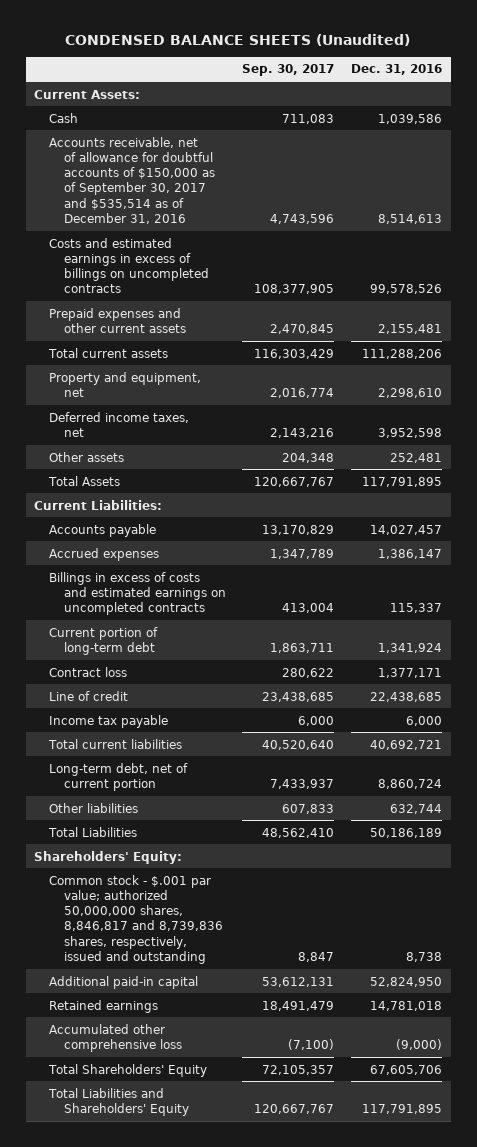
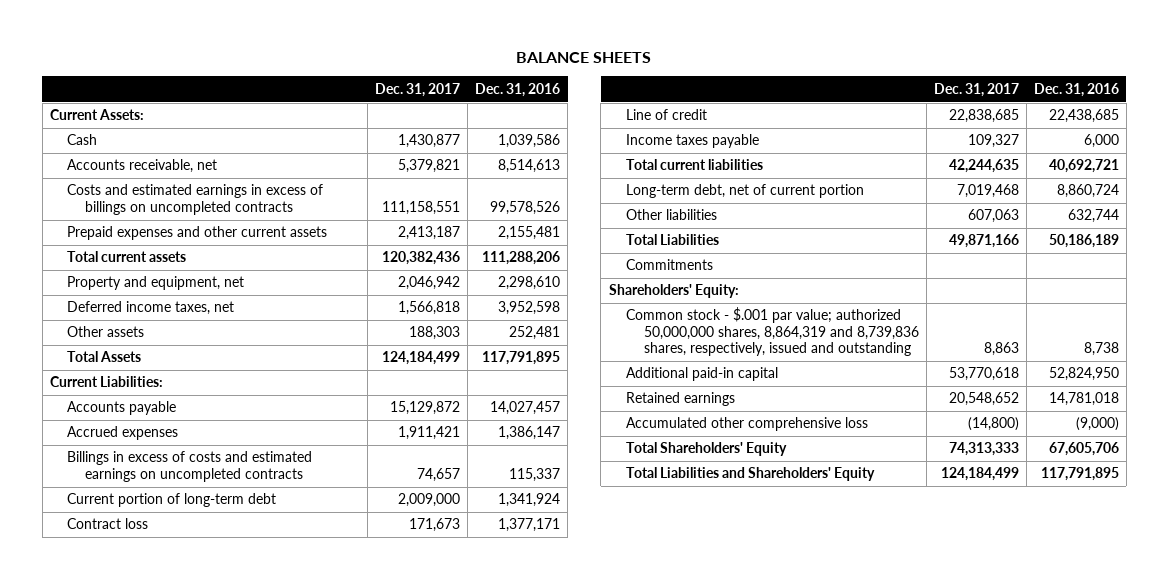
- CONDENSED BALANCE SHEETS (Unaudited)
+ BALANCE SHEETS
- | Sep. 30, 2017 | Dec. 31, 2016
+ | Dec. 31, 2017 | Dec. 31, 2016
- Accounts receivable, net of allowance for doubtful accounts of $150,000 as of September 30, 2017 and $535,514 as of December 31, 2016 | 4,743,596 | 8,514,613
+ Accounts receivable, net | 5,379,821 | 8,514,613
- Income tax payable | 6,000 | 6,000
+ Income taxes payable | 109,327 | 6,000
+ Commitments
- Common stock - $.001 par value; authorized 50,000,000 shares, 8,846,817 and 8,739,836 shares, respectively, issued and outstanding | 8,847 | 8,738
+ Common stock - $.001 par value; authorized 50,000,000 shares, 8,864,319 and 8,739,836 shares, respectively, issued and outstanding | 8,863 | 8,738

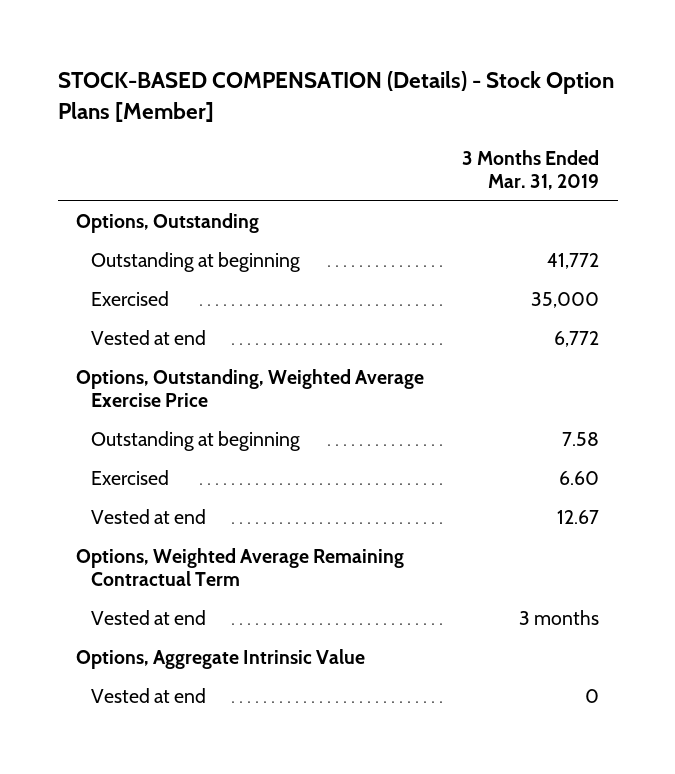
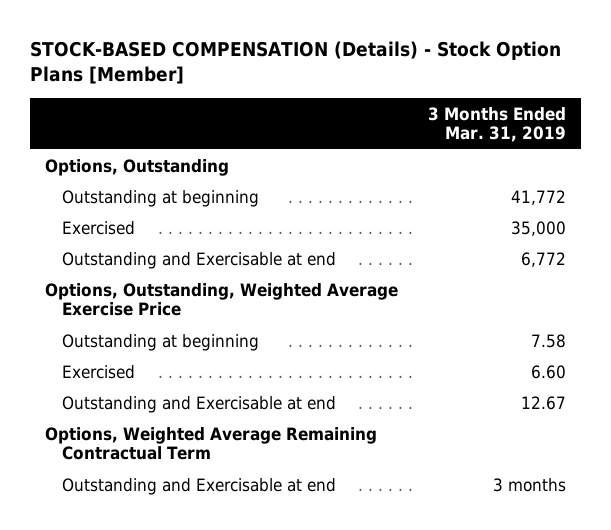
- Vested at end | 6,772
+ Outstanding and Exercisable at end | 6,772
- Vested at end | 12.67
+ Outstanding and Exercisable at end | 12.67
- Vested at end | 3 months
- Options, Aggregate Intrinsic Value
- Vested at end | 0
+ Outstanding and Exercisable at end | 3 months

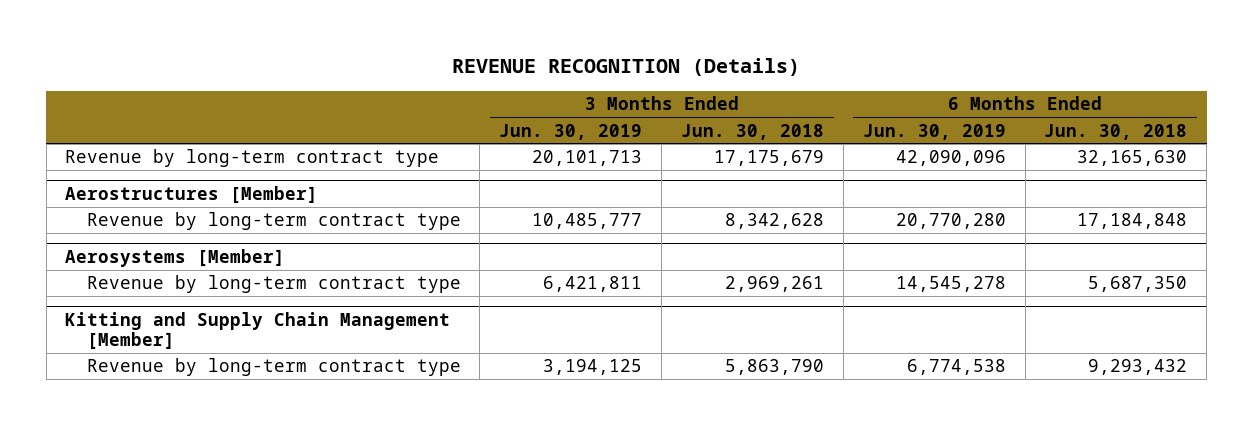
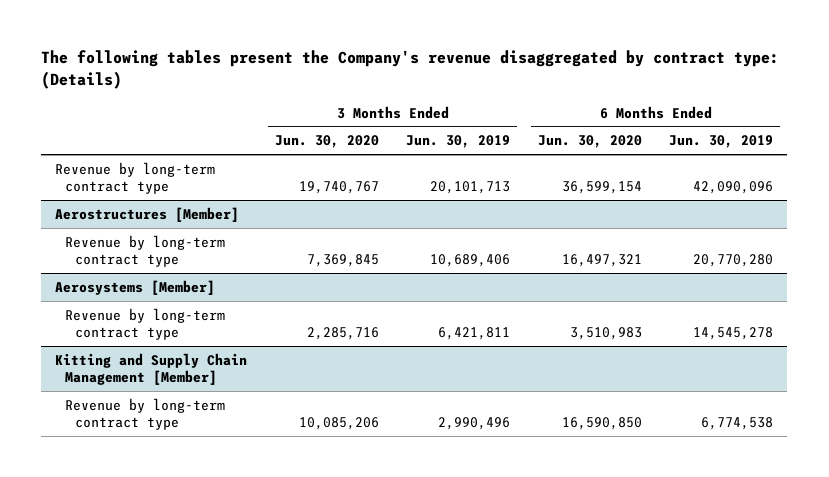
- REVENUE RECOGNITION (Details)
+ The following tables present the Company's revenue disaggregated by contract type: (Details)
- | 3 Months Ended Jun. 30, 2019 | 3 Months Ended Jun. 30, 2018 | 6 Months Ended Jun. 30, 2019 | 6 Months Ended Jun. 30, 2018
+ | 3 Months Ended Jun. 30, 2020 | 3 Months Ended Jun. 30, 2019 | 6 Months Ended Jun. 30, 2020 | 6 Months Ended Jun. 30, 2019
@ Aerostructures [Member]
- Revenue by long-term contract type | 10,485,777 | 8,342,628 | 20,770,280 | 17,184,848
+ Revenue by long-term contract type | 7,369,845 | 10,689,406 | 16,497,321 | 20,770,280
@ Kitting and Supply Chain Management [Member]
- Revenue by long-term contract type | 3,194,125 | 5,863,790 | 6,774,538 | 9,293,432
+ Revenue by long-term contract type | 10,085,206 | 2,990,496 | 16,590,850 | 6,774,538

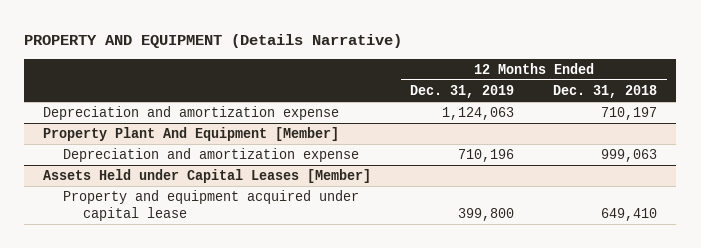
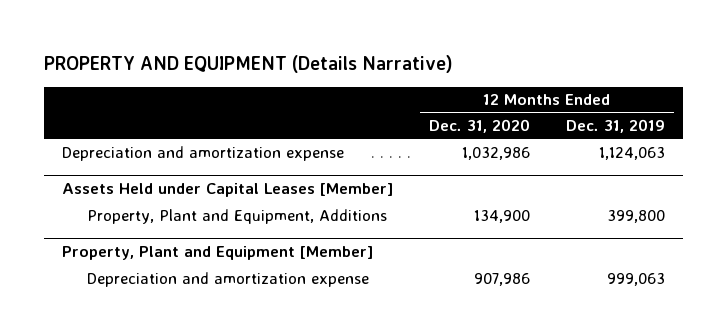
- | 12 Months Ended Dec. 31, 2019 | 12 Months Ended Dec. 31, 2018
+ | 12 Months Ended Dec. 31, 2020 | 12 Months Ended Dec. 31, 2019
- Property Plant And Equipment [Member]
- Depreciation and amortization expense | 710,196 | 999,063
@ Assets Held under Capital Leases [Member]
- Property and equipment acquired under capital lease | 399,800 | 649,410
+ Property, Plant and Equipment, Additions | 134,900 | 399,800
+ Property, Plant and Equipment [Member]
+ Depreciation and amortization expense | 907,986 | 999,063

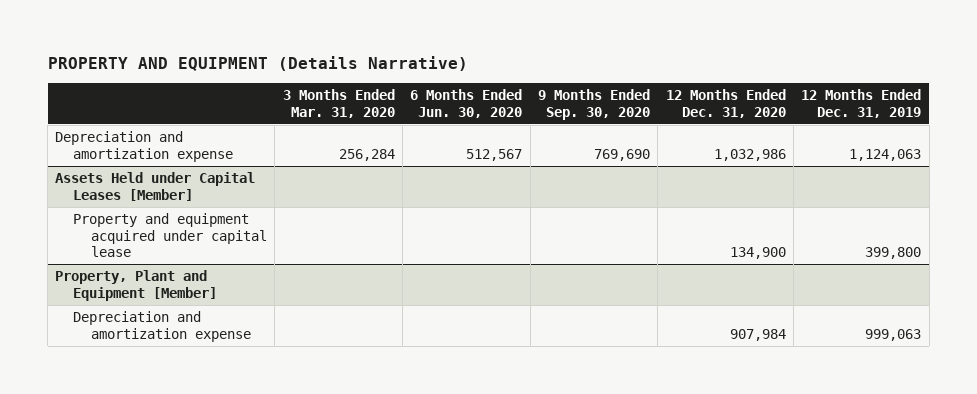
- | 12 Months Ended Dec. 31, 2020 | 12 Months Ended Dec. 31, 2019
+ | 3 Months Ended Mar. 31, 2020 | 6 Months Ended Jun. 30, 2020 | 9 Months Ended Sep. 30, 2020 | 12 Months Ended Dec. 31, 2020 | 12 Months Ended Dec. 31, 2019
@ Assets Held under Capital Leases [Member]
- Property, Plant and Equipment, Additions | 134,900 | 399,800
+ Property and equipment acquired under capital lease | | | | 134,900 | 399,800
@ Property, Plant and Equipment [Member]
- Depreciation and amortization expense | 907,986 | 999,063
+ Depreciation and amortization expense | | | | 907,984 | 999,063

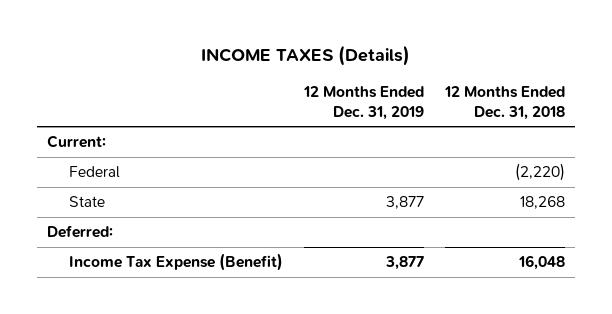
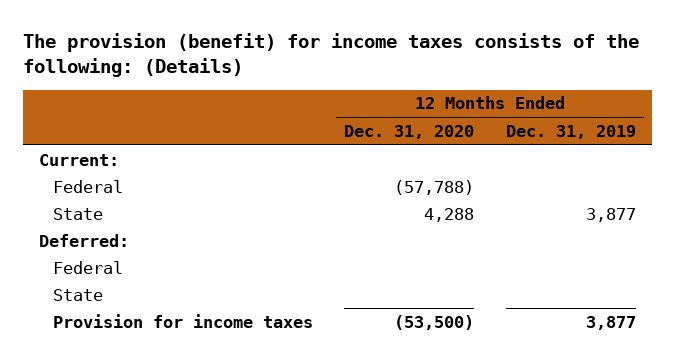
- INCOME TAXES (Details)
+ The provision (benefit) for income taxes consists of the following: (Details)
- | 12 Months Ended Dec. 31, 2019 | 12 Months Ended Dec. 31, 2018
+ | 12 Months Ended Dec. 31, 2020 | 12 Months Ended Dec. 31, 2019
- Income Tax Expense (Benefit) | 3,877 | 16,048
+ Federal
+ State
+ Provision for income taxes | (53,500) | 3,877

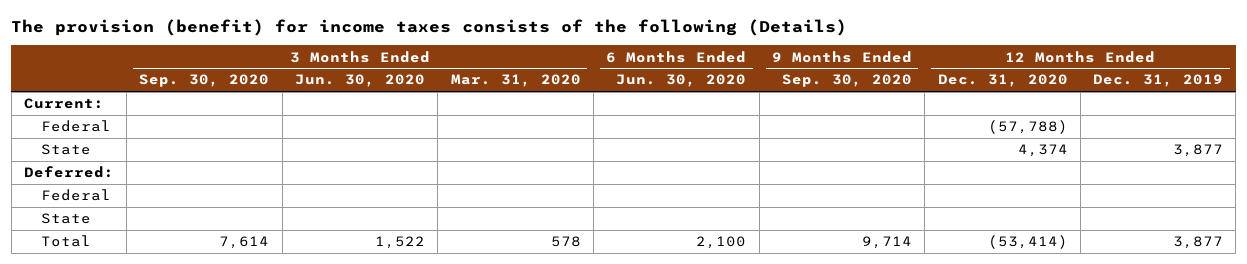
- The provision (benefit) for income taxes consists of the following: (Details)
+ The provision (benefit) for income taxes consists of the following (Details)
- | 12 Months Ended Dec. 31, 2020 | 12 Months Ended Dec. 31, 2019
+ | 3 Months Ended Sep. 30, 2020 | 3 Months Ended Jun. 30, 2020 | 3 Months Ended Mar. 31, 2020 | 6 Months Ended Jun. 30, 2020 | 9 Months Ended Sep. 30, 2020 | 12 Months Ended Dec. 31, 2020 | 12 Months Ended Dec. 31, 2019
- State | 4,288 | 3,877
+ State | | | | | | 4,374 | 3,877
- Provision for income taxes | (53,500) | 3,877
+ Total | 7,614 | 1,522 | 578 | 2,100 | 9,714 | (53,414) | 3,877

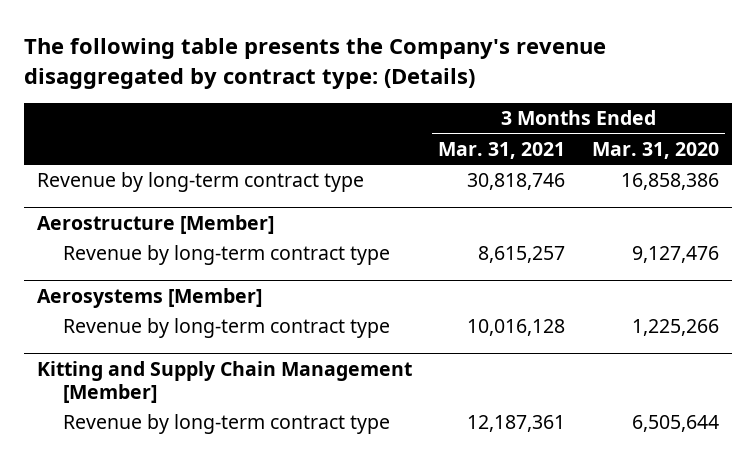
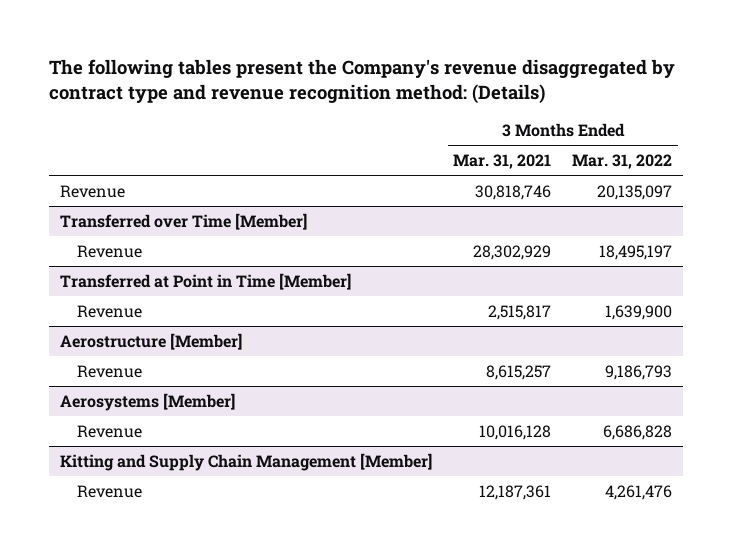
- The following table presents the Company's revenue disaggregated by contract type: (Details)
+ The following tables present the Company's revenue disaggregated by contract type and revenue recognition method: (Details)
- | 3 Months Ended Mar. 31, 2021 | 3 Months Ended Mar. 31, 2020
+ | 3 Months Ended Mar. 31, 2021 | 3 Months Ended Mar. 31, 2022
- Revenue by long-term contract type | 30,818,746 | 16,858,386
+ Revenue | 30,818,746 | 20,135,097
+ Transferred over Time [Member]
+ Revenue | 28,302,929 | 18,495,197
+ Transferred at Point in Time [Member]
+ Revenue | 2,515,817 | 1,639,900
@ Aerostructure [Member]
- Revenue by long-term contract type | 8,615,257 | 9,127,476
+ Revenue | 8,615,257 | 9,186,793
@ Aerosystems [Member]
- Revenue by long-term contract type | 10,016,128 | 1,225,266
+ Revenue | 10,016,128 | 6,686,828
@ Kitting and Supply Chain Management [Member]
- Revenue by long-term contract type | 12,187,361 | 6,505,644
+ Revenue | 12,187,361 | 4,261,476

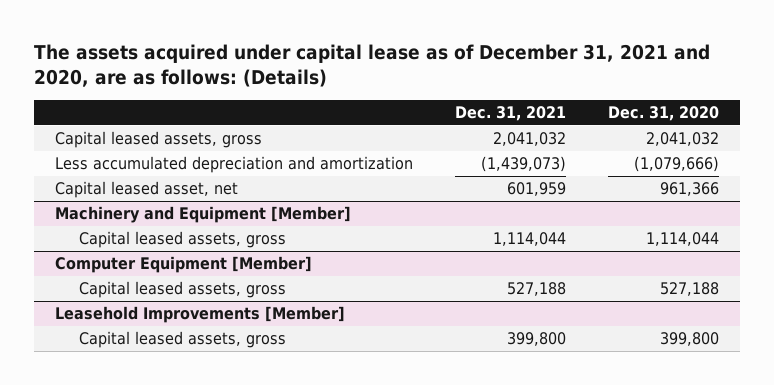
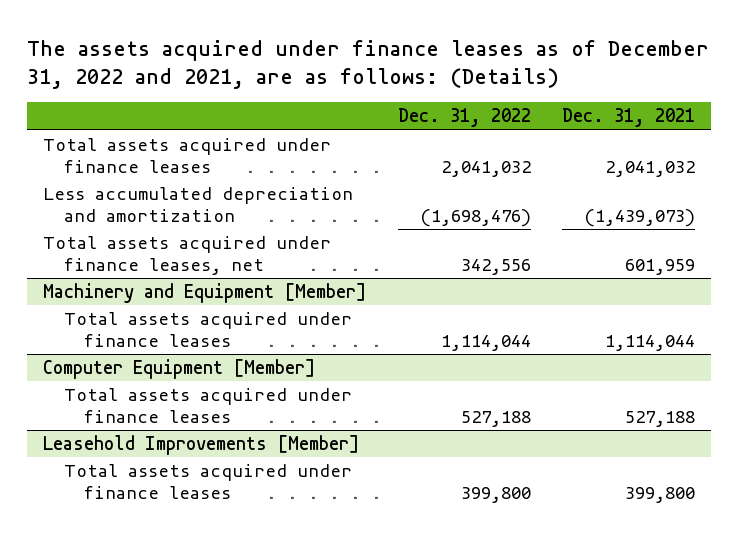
- The assets acquired under capital lease as of December 31, 2021 and 2020, are as follows: (Details)
+ The assets acquired under finance leases as of December 31, 2022 and 2021, are as follows: (Details)
- | Dec. 31, 2021 | Dec. 31, 2020
+ | Dec. 31, 2022 | Dec. 31, 2021
- Capital leased assets, gross | 2,041,032 | 2,041,032
+ Total assets acquired under finance leases | 2,041,032 | 2,041,032
- Capital leased asset, net | 601,959 | 961,366
+ Total assets acquired under finance leases, net | 342,556 | 601,959
@ Machinery and Equipment [Member]
- Capital leased assets, gross | 1,114,044 | 1,114,044
+ Total assets acquired under finance leases | 1,114,044 | 1,114,044
@ Computer Equipment [Member]
- Capital leased assets, gross | 527,188 | 527,188
+ Total assets acquired under finance leases | 527,188 | 527,188
@ Leasehold Improvements [Member]
- Capital leased assets, gross | 399,800 | 399,800
+ Total assets acquired under finance leases | 399,800 | 399,800

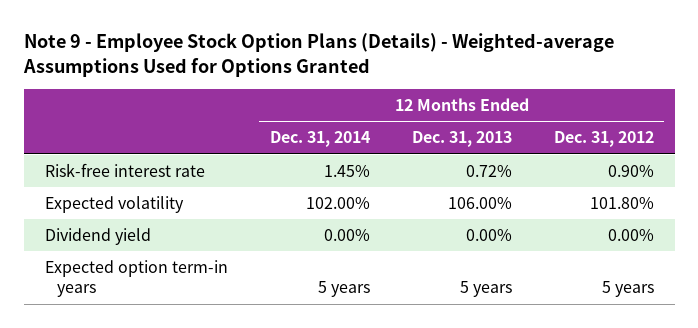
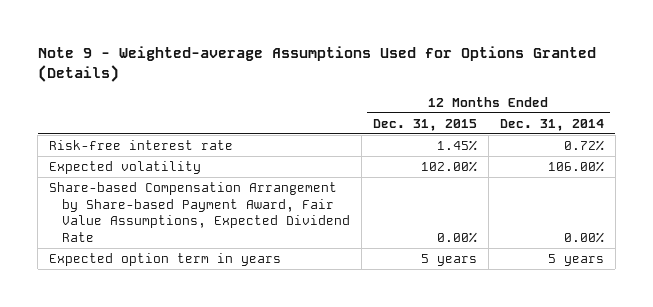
- Note 9 - Employee Stock Option Plans (Details) - Weighted-average Assumptions Used for Options Granted
+ Note 9 - Weighted-average Assumptions Used for Options Granted (Details)
- | 12 Months Ended Dec. 31, 2014 | 12 Months Ended Dec. 31, 2013 | 12 Months Ended Dec. 31, 2012
+ | 12 Months Ended Dec. 31, 2015 | 12 Months Ended Dec. 31, 2014
- Risk-free interest rate | 1.45% | 0.72% | 0.90%
- Expected volatility | 102.00% | 106.00% | 101.80%
- Dividend yield | 0.00% | 0.00% | 0.00%
- Expected option term-in years | 5 years | 5 years | 5 years
+ Risk-free interest rate | 1.45% | 0.72%
+ Expected volatility | 102.00% | 106.00%
+ Share-based Compensation Arrangement by Share-based Payment Award, Fair Value Assumptions, Expected Dividend Rate | 0.00% | 0.00%
+ Expected option term in years | 5 years | 5 years

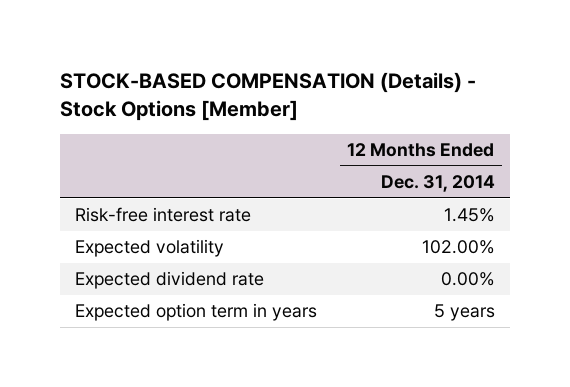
- Note 9 - Weighted-average Assumptions Used for Options Granted (Details)
+ STOCK-BASED COMPENSATION (Details) - Stock Options [Member]
- | 12 Months Ended Dec. 31, 2015 | 12 Months Ended Dec. 31, 2014
+ | 12 Months Ended Dec. 31, 2014
- Risk-free interest rate | 1.45% | 0.72%
- Expected volatility | 102.00% | 106.00%
- Share-based Compensation Arrangement by Share-based Payment Award, Fair Value Assumptions, Expected Dividend Rate | 0.00% | 0.00%
+ Risk-free interest rate | 1.45%
+ Expected volatility | 102.00%
+ Expected dividend rate | 0.00%

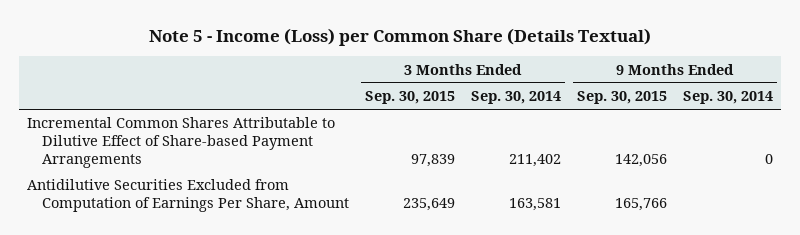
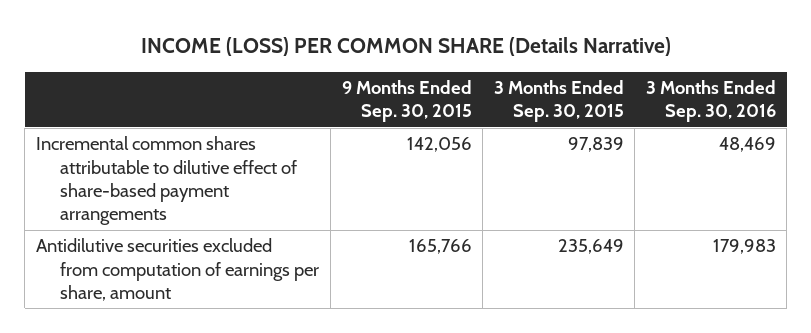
- Note 5 - Income (Loss) per Common Share (Details Textual)
+ INCOME (LOSS) PER COMMON SHARE (Details Narrative)
- | 3 Months Ended Sep. 30, 2015 | 3 Months Ended Sep. 30, 2014 | 9 Months Ended Sep. 30, 2015 | 9 Months Ended Sep. 30, 2014
+ | 9 Months Ended Sep. 30, 2015 | 3 Months Ended Sep. 30, 2015 | 3 Months Ended Sep. 30, 2016
- Incremental Common Shares Attributable to Dilutive Effect of Share-based Payment Arrangements | 97,839 | 211,402 | 142,056 | 0
- Antidilutive Securities Excluded from Computation of Earnings Per Share, Amount | 235,649 | 163,581 | 165,766 |
+ Incremental common shares attributable to dilutive effect of share-based payment arrangements | 142,056 | 97,839 | 48,469
+ Antidilutive securities excluded from computation of earnings per share, amount | 165,766 | 235,649 | 179,983

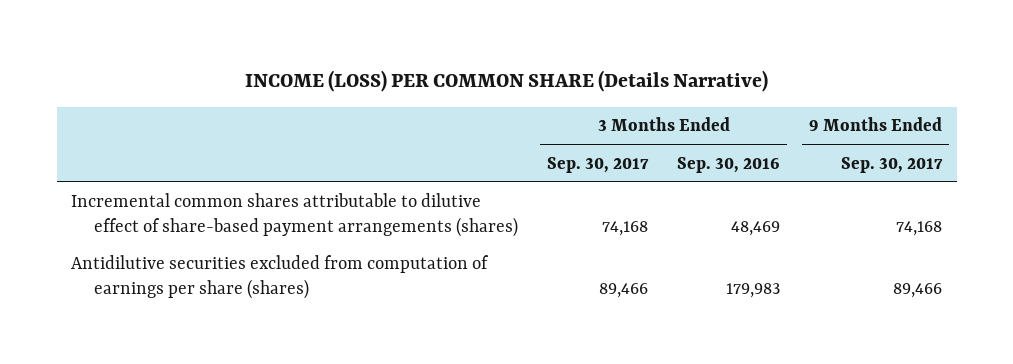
- | 9 Months Ended Sep. 30, 2015 | 3 Months Ended Sep. 30, 2015 | 3 Months Ended Sep. 30, 2016
+ | 3 Months Ended Sep. 30, 2017 | 3 Months Ended Sep. 30, 2016 | 9 Months Ended Sep. 30, 2017
- Incremental common shares attributable to dilutive effect of share-based payment arrangements | 142,056 | 97,839 | 48,469
- Antidilutive securities excluded from computation of earnings per share, amount | 165,766 | 235,649 | 179,983
+ Incremental common shares attributable to dilutive effect of share-based payment arrangements (shares) | 74,168 | 48,469 | 74,168
+ Antidilutive securities excluded from computation of earnings per share (shares) | 89,466 | 179,983 | 89,466

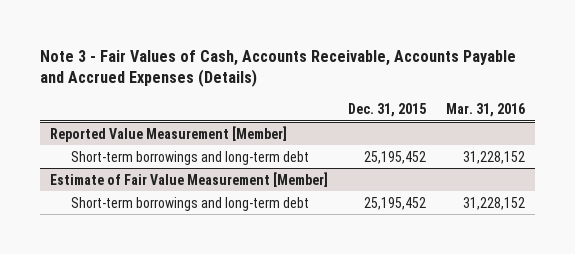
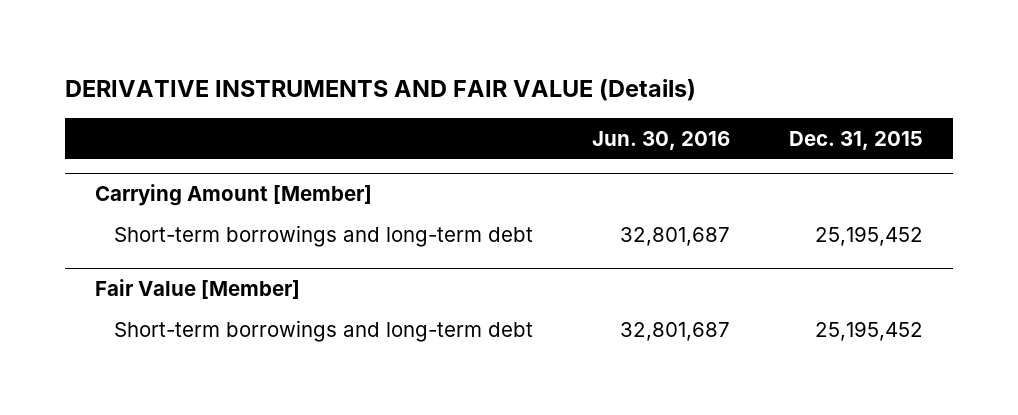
- Note 3 - Fair Values of Cash, Accounts Receivable, Accounts Payable and Accrued Expenses (Details)
+ DERIVATIVE INSTRUMENTS AND FAIR VALUE (Details)
- | Dec. 31, 2015 | Mar. 31, 2016
+ | Jun. 30, 2016 | Dec. 31, 2015
- Reported Value Measurement [Member]
+ Carrying Amount [Member]
- Estimate of Fair Value Measurement [Member]
+ Fair Value [Member]

